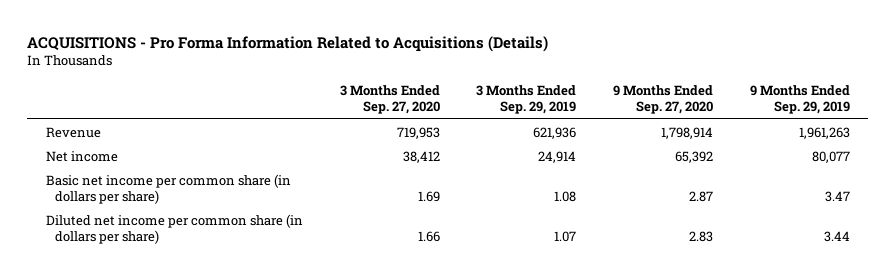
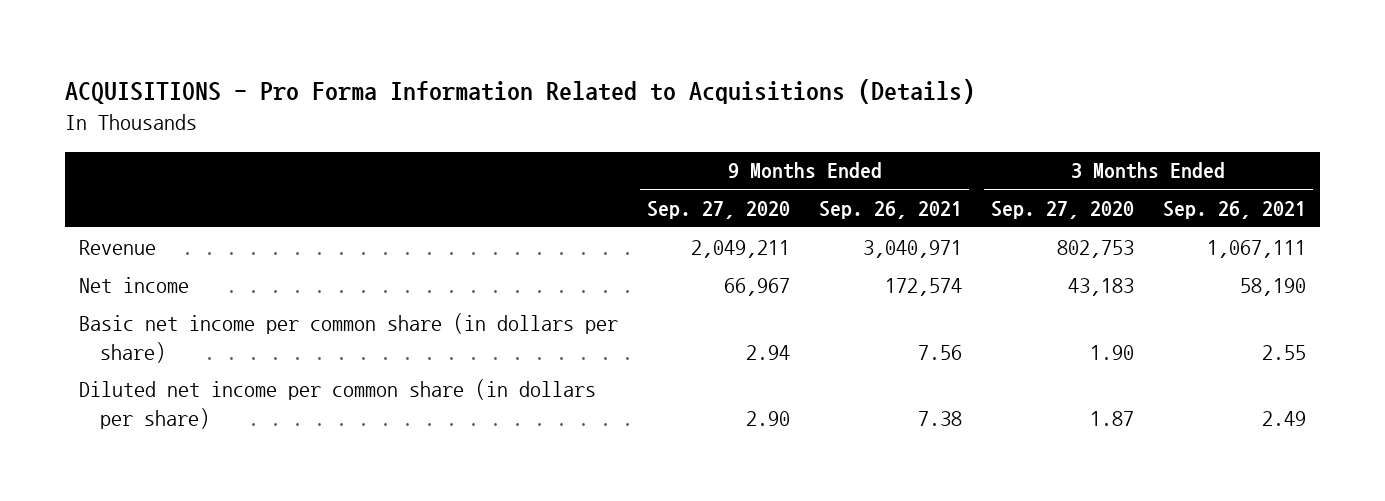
- | 3 Months Ended Sep. 27, 2020 | 3 Months Ended Sep. 29, 2019 | 9 Months Ended Sep. 27, 2020 | 9 Months Ended Sep. 29, 2019
+ | 9 Months Ended Sep. 27, 2020 | 9 Months Ended Sep. 26, 2021 | 3 Months Ended Sep. 27, 2020 | 3 Months Ended Sep. 26, 2021
- Revenue | 719,953 | 621,936 | 1,798,914 | 1,961,263
- Net income | 38,412 | 24,914 | 65,392 | 80,077
- Basic net income per common share (in dollars per share) | 1.69 | 1.08 | 2.87 | 3.47
- Diluted net income per common share (in dollars per share) | 1.66 | 1.07 | 2.83 | 3.44
+ Revenue | 2,049,211 | 3,040,971 | 802,753 | 1,067,111
+ Net income | 66,967 | 172,574 | 43,183 | 58,190
+ Basic net income per common share (in dollars per share) | 2.94 | 7.56 | 1.90 | 2.55
+ Diluted net income per common share (in dollars per share) | 2.90 | 7.38 | 1.87 | 2.49

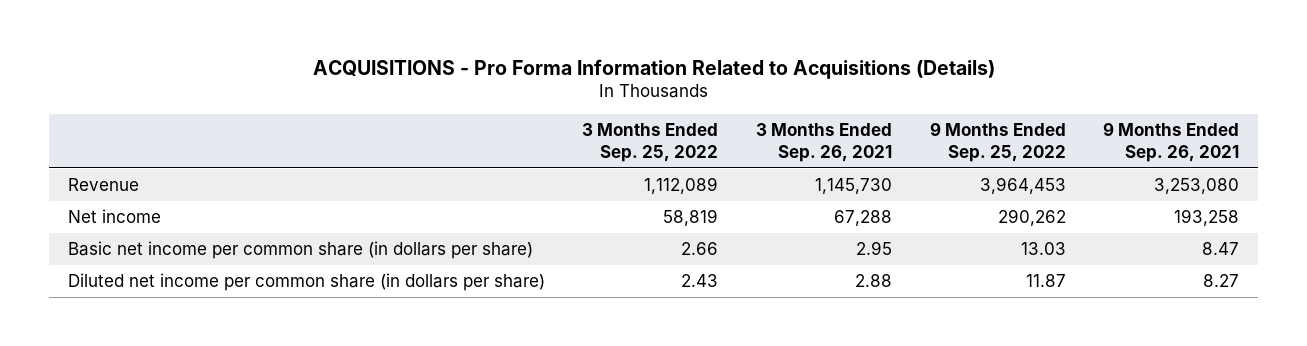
- | 9 Months Ended Sep. 27, 2020 | 9 Months Ended Sep. 26, 2021 | 3 Months Ended Sep. 27, 2020 | 3 Months Ended Sep. 26, 2021
+ | 3 Months Ended Sep. 25, 2022 | 3 Months Ended Sep. 26, 2021 | 9 Months Ended Sep. 25, 2022 | 9 Months Ended Sep. 26, 2021
- Revenue | 2,049,211 | 3,040,971 | 802,753 | 1,067,111
- Net income | 66,967 | 172,574 | 43,183 | 58,190
- Basic net income per common share (in dollars per share) | 2.94 | 7.56 | 1.90 | 2.55
- Diluted net income per common share (in dollars per share) | 2.90 | 7.38 | 1.87 | 2.49
+ Revenue | 1,112,089 | 1,145,730 | 3,964,453 | 3,253,080
+ Net income | 58,819 | 67,288 | 290,262 | 193,258
+ Basic net income per common share (in dollars per share) | 2.66 | 2.95 | 13.03 | 8.47
+ Diluted net income per common share (in dollars per share) | 2.43 | 2.88 | 11.87 | 8.27

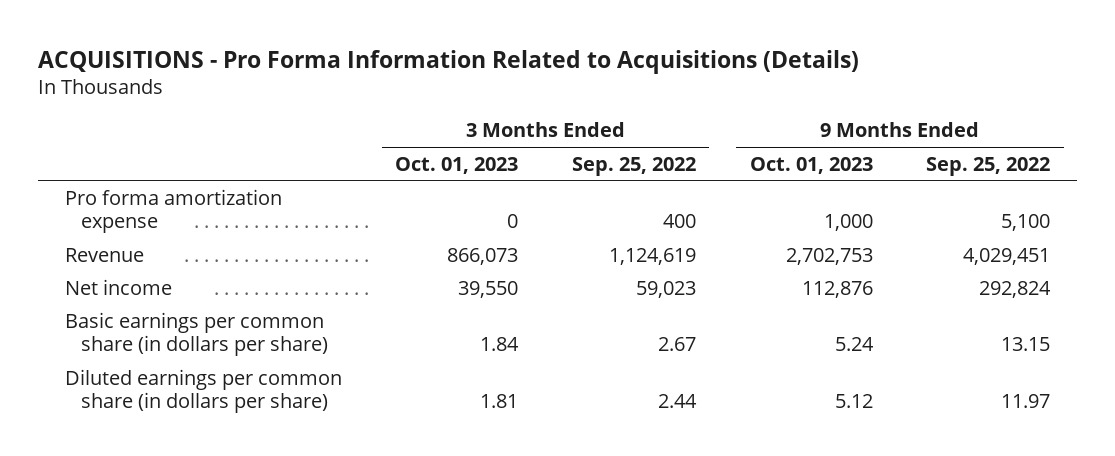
- | 3 Months Ended Sep. 25, 2022 | 3 Months Ended Sep. 26, 2021 | 9 Months Ended Sep. 25, 2022 | 9 Months Ended Sep. 26, 2021
+ | 3 Months Ended Oct. 01, 2023 | 3 Months Ended Sep. 25, 2022 | 9 Months Ended Oct. 01, 2023 | 9 Months Ended Sep. 25, 2022
- Revenue | 1,112,089 | 1,145,730 | 3,964,453 | 3,253,080
- Net income | 58,819 | 67,288 | 290,262 | 193,258
- Basic net income per common share (in dollars per share) | 2.66 | 2.95 | 13.03 | 8.47
- Diluted net income per common share (in dollars per share) | 2.43 | 2.88 | 11.87 | 8.27
+ Pro forma amortization expense | 0 | 400 | 1,000 | 5,100
+ Revenue | 866,073 | 1,124,619 | 2,702,753 | 4,029,451
+ Net income | 39,550 | 59,023 | 112,876 | 292,824
+ Basic earnings per common share (in dollars per share) | 1.84 | 2.67 | 5.24 | 13.15
+ Diluted earnings per common share (in dollars per share) | 1.81 | 2.44 | 5.12 | 11.97

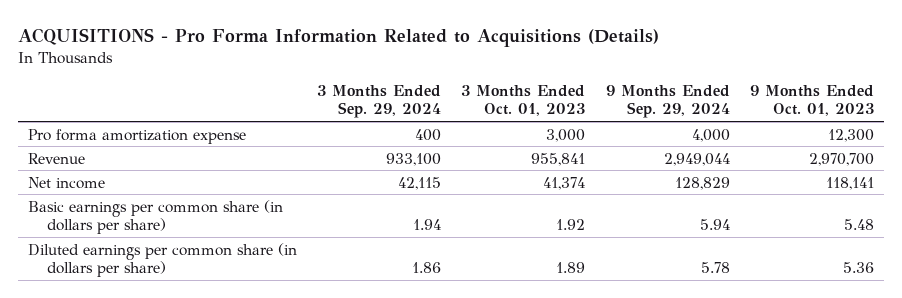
- | 3 Months Ended Oct. 01, 2023 | 3 Months Ended Sep. 25, 2022 | 9 Months Ended Oct. 01, 2023 | 9 Months Ended Sep. 25, 2022
+ | 3 Months Ended Sep. 29, 2024 | 3 Months Ended Oct. 01, 2023 | 9 Months Ended Sep. 29, 2024 | 9 Months Ended Oct. 01, 2023
- Pro forma amortization expense | 0 | 400 | 1,000 | 5,100
- Revenue | 866,073 | 1,124,619 | 2,702,753 | 4,029,451
- Net income | 39,550 | 59,023 | 112,876 | 292,824
- Basic earnings per common share (in dollars per share) | 1.84 | 2.67 | 5.24 | 13.15
- Diluted earnings per common share (in dollars per share) | 1.81 | 2.44 | 5.12 | 11.97
+ Pro forma amortization expense | 400 | 3,000 | 4,000 | 12,300
+ Revenue | 933,100 | 955,841 | 2,949,044 | 2,970,700
+ Net income | 42,115 | 41,374 | 128,829 | 118,141
+ Basic earnings per common share (in dollars per share) | 1.94 | 1.92 | 5.94 | 5.48
+ Diluted earnings per common share (in dollars per share) | 1.86 | 1.89 | 5.78 | 5.36

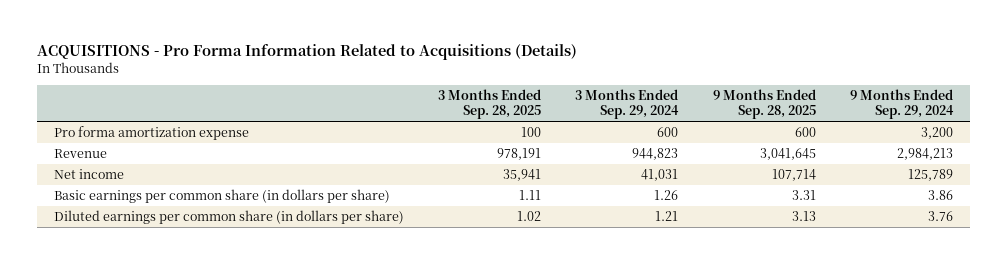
- | 3 Months Ended Sep. 29, 2024 | 3 Months Ended Oct. 01, 2023 | 9 Months Ended Sep. 29, 2024 | 9 Months Ended Oct. 01, 2023
+ | 3 Months Ended Sep. 28, 2025 | 3 Months Ended Sep. 29, 2024 | 9 Months Ended Sep. 28, 2025 | 9 Months Ended Sep. 29, 2024
- Pro forma amortization expense | 400 | 3,000 | 4,000 | 12,300
- Revenue | 933,100 | 955,841 | 2,949,044 | 2,970,700
- Net income | 42,115 | 41,374 | 128,829 | 118,141
- Basic earnings per common share (in dollars per share) | 1.94 | 1.92 | 5.94 | 5.48
- Diluted earnings per common share (in dollars per share) | 1.86 | 1.89 | 5.78 | 5.36
+ Pro forma amortization expense | 100 | 600 | 600 | 3,200
+ Revenue | 978,191 | 944,823 | 3,041,645 | 2,984,213
+ Net income | 35,941 | 41,031 | 107,714 | 125,789
+ Basic earnings per common share (in dollars per share) | 1.11 | 1.26 | 3.31 | 3.86
+ Diluted earnings per common share (in dollars per share) | 1.02 | 1.21 | 3.13 | 3.76

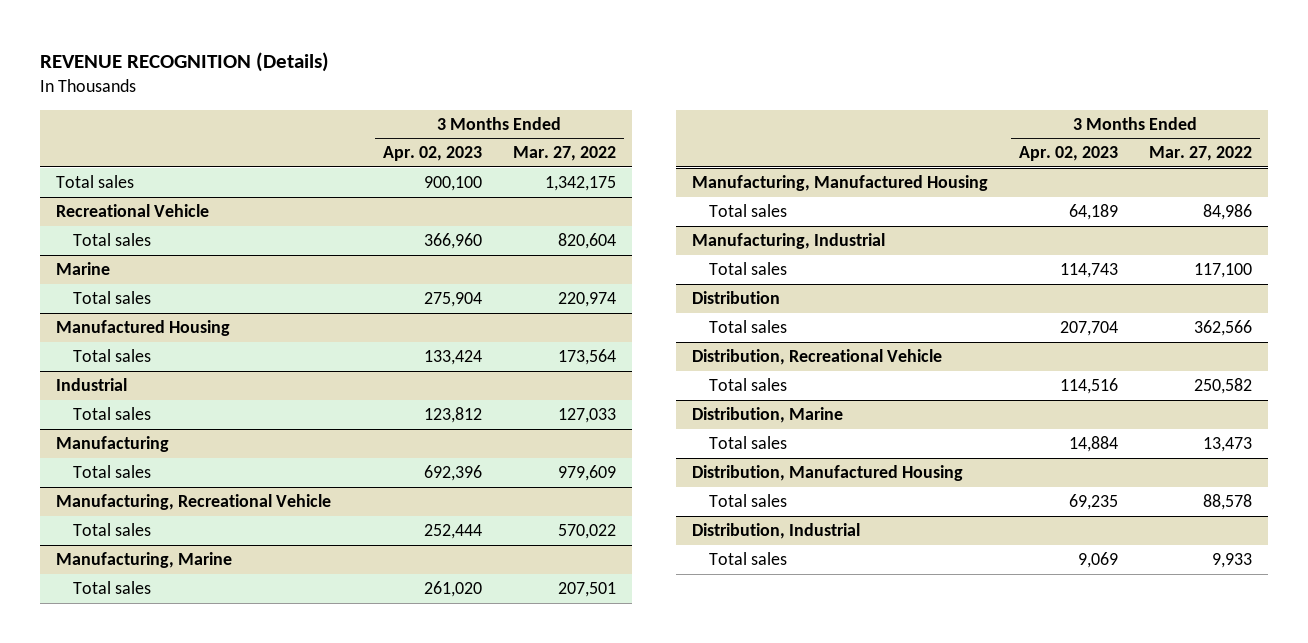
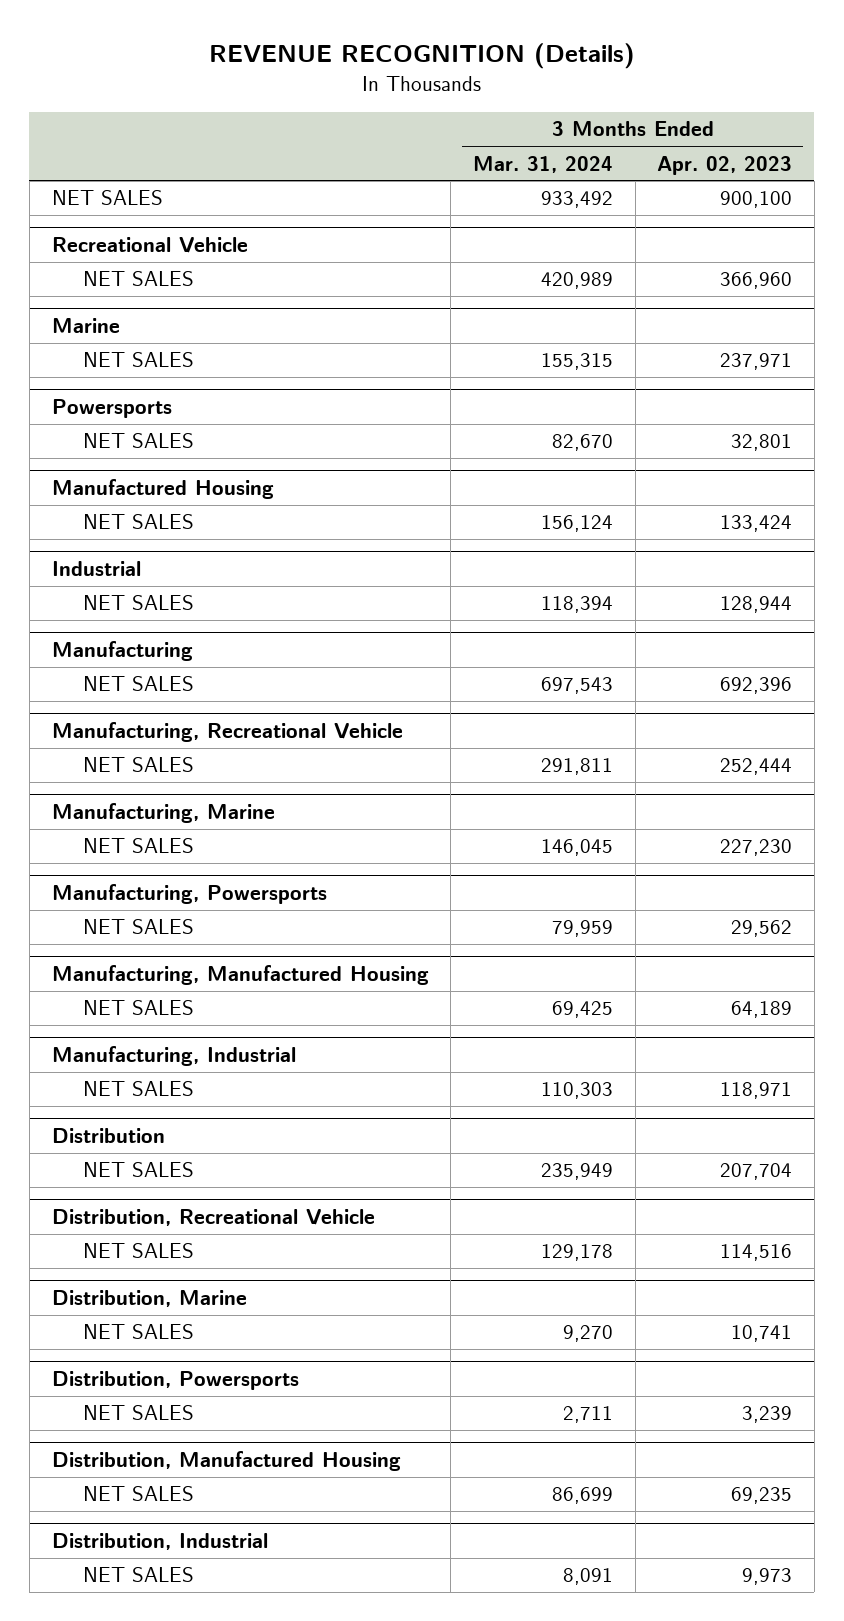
- | 3 Months Ended Apr. 02, 2023 | 3 Months Ended Mar. 27, 2022
+ | 3 Months Ended Mar. 31, 2024 | 3 Months Ended Apr. 02, 2023
- Total sales | 900,100 | 1,342,175
+ NET SALES | 933,492 | 900,100
@ Recreational Vehicle
- Total sales | 366,960 | 820,604
+ NET SALES | 420,989 | 366,960
@ Marine
- Total sales | 275,904 | 220,974
+ NET SALES | 155,315 | 237,971
+ Powersports
+ NET SALES | 82,670 | 32,801
@ Manufactured Housing
- Total sales | 133,424 | 173,564
+ NET SALES | 156,124 | 133,424
@ Industrial
- Total sales | 123,812 | 127,033
+ NET SALES | 118,394 | 128,944
@ Manufacturing
- Total sales | 692,396 | 979,609
+ NET SALES | 697,543 | 692,396
@ Manufacturing, Recreational Vehicle
- Total sales | 252,444 | 570,022
+ NET SALES | 291,811 | 252,444
@ Manufacturing, Marine
- Total sales | 261,020 | 207,501
+ NET SALES | 146,045 | 227,230
+ Manufacturing, Powersports
+ NET SALES | 79,959 | 29,562
@ Manufacturing, Manufactured Housing
- Total sales | 64,189 | 84,986
+ NET SALES | 69,425 | 64,189
@ Manufacturing, Industrial
- Total sales | 114,743 | 117,100
+ NET SALES | 110,303 | 118,971
@ Distribution
- Total sales | 207,704 | 362,566
+ NET SALES | 235,949 | 207,704
@ Distribution, Recreational Vehicle
- Total sales | 114,516 | 250,582
+ NET SALES | 129,178 | 114,516
@ Distribution, Marine
- Total sales | 14,884 | 13,473
+ NET SALES | 9,270 | 10,741
+ Distribution, Powersports
+ NET SALES | 2,711 | 3,239
@ Distribution, Manufactured Housing
- Total sales | 69,235 | 88,578
+ NET SALES | 86,699 | 69,235
@ Distribution, Industrial
- Total sales | 9,069 | 9,933
+ NET SALES | 8,091 | 9,973

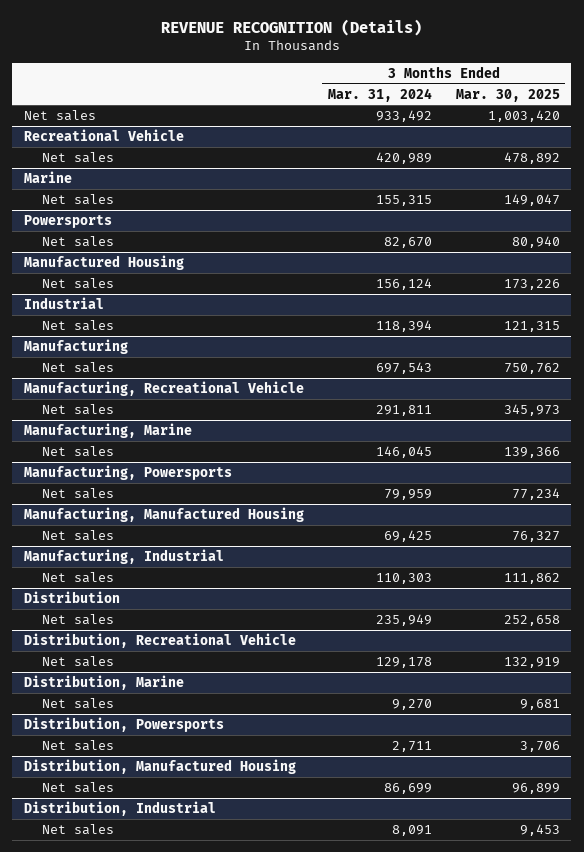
- | 3 Months Ended Mar. 31, 2024 | 3 Months Ended Apr. 02, 2023
+ | 3 Months Ended Mar. 31, 2024 | 3 Months Ended Mar. 30, 2025
- NET SALES | 933,492 | 900,100
+ Net sales | 933,492 | 1,003,420
@ Recreational Vehicle
- NET SALES | 420,989 | 366,960
+ Net sales | 420,989 | 478,892
@ Marine
- NET SALES | 155,315 | 237,971
+ Net sales | 155,315 | 149,047
@ Powersports
- NET SALES | 82,670 | 32,801
+ Net sales | 82,670 | 80,940
@ Manufactured Housing
- NET SALES | 156,124 | 133,424
+ Net sales | 156,124 | 173,226
@ Industrial
- NET SALES | 118,394 | 128,944
+ Net sales | 118,394 | 121,315
@ Manufacturing
- NET SALES | 697,543 | 692,396
+ Net sales | 697,543 | 750,762
@ Manufacturing, Recreational Vehicle
- NET SALES | 291,811 | 252,444
+ Net sales | 291,811 | 345,973
@ Manufacturing, Marine
- NET SALES | 146,045 | 227,230
+ Net sales | 146,045 | 139,366
@ Manufacturing, Powersports
- NET SALES | 79,959 | 29,562
+ Net sales | 79,959 | 77,234
@ Manufacturing, Manufactured Housing
- NET SALES | 69,425 | 64,189
+ Net sales | 69,425 | 76,327
@ Manufacturing, Industrial
- NET SALES | 110,303 | 118,971
+ Net sales | 110,303 | 111,862
@ Distribution
- NET SALES | 235,949 | 207,704
+ Net sales | 235,949 | 252,658
@ Distribution, Recreational Vehicle
- NET SALES | 129,178 | 114,516
+ Net sales | 129,178 | 132,919
@ Distribution, Marine
- NET SALES | 9,270 | 10,741
+ Net sales | 9,270 | 9,681
@ Distribution, Powersports
- NET SALES | 2,711 | 3,239
+ Net sales | 2,711 | 3,706
@ Distribution, Manufactured Housing
- NET SALES | 86,699 | 69,235
+ Net sales | 86,699 | 96,899
@ Distribution, Industrial
- NET SALES | 8,091 | 9,973
+ Net sales | 8,091 | 9,453

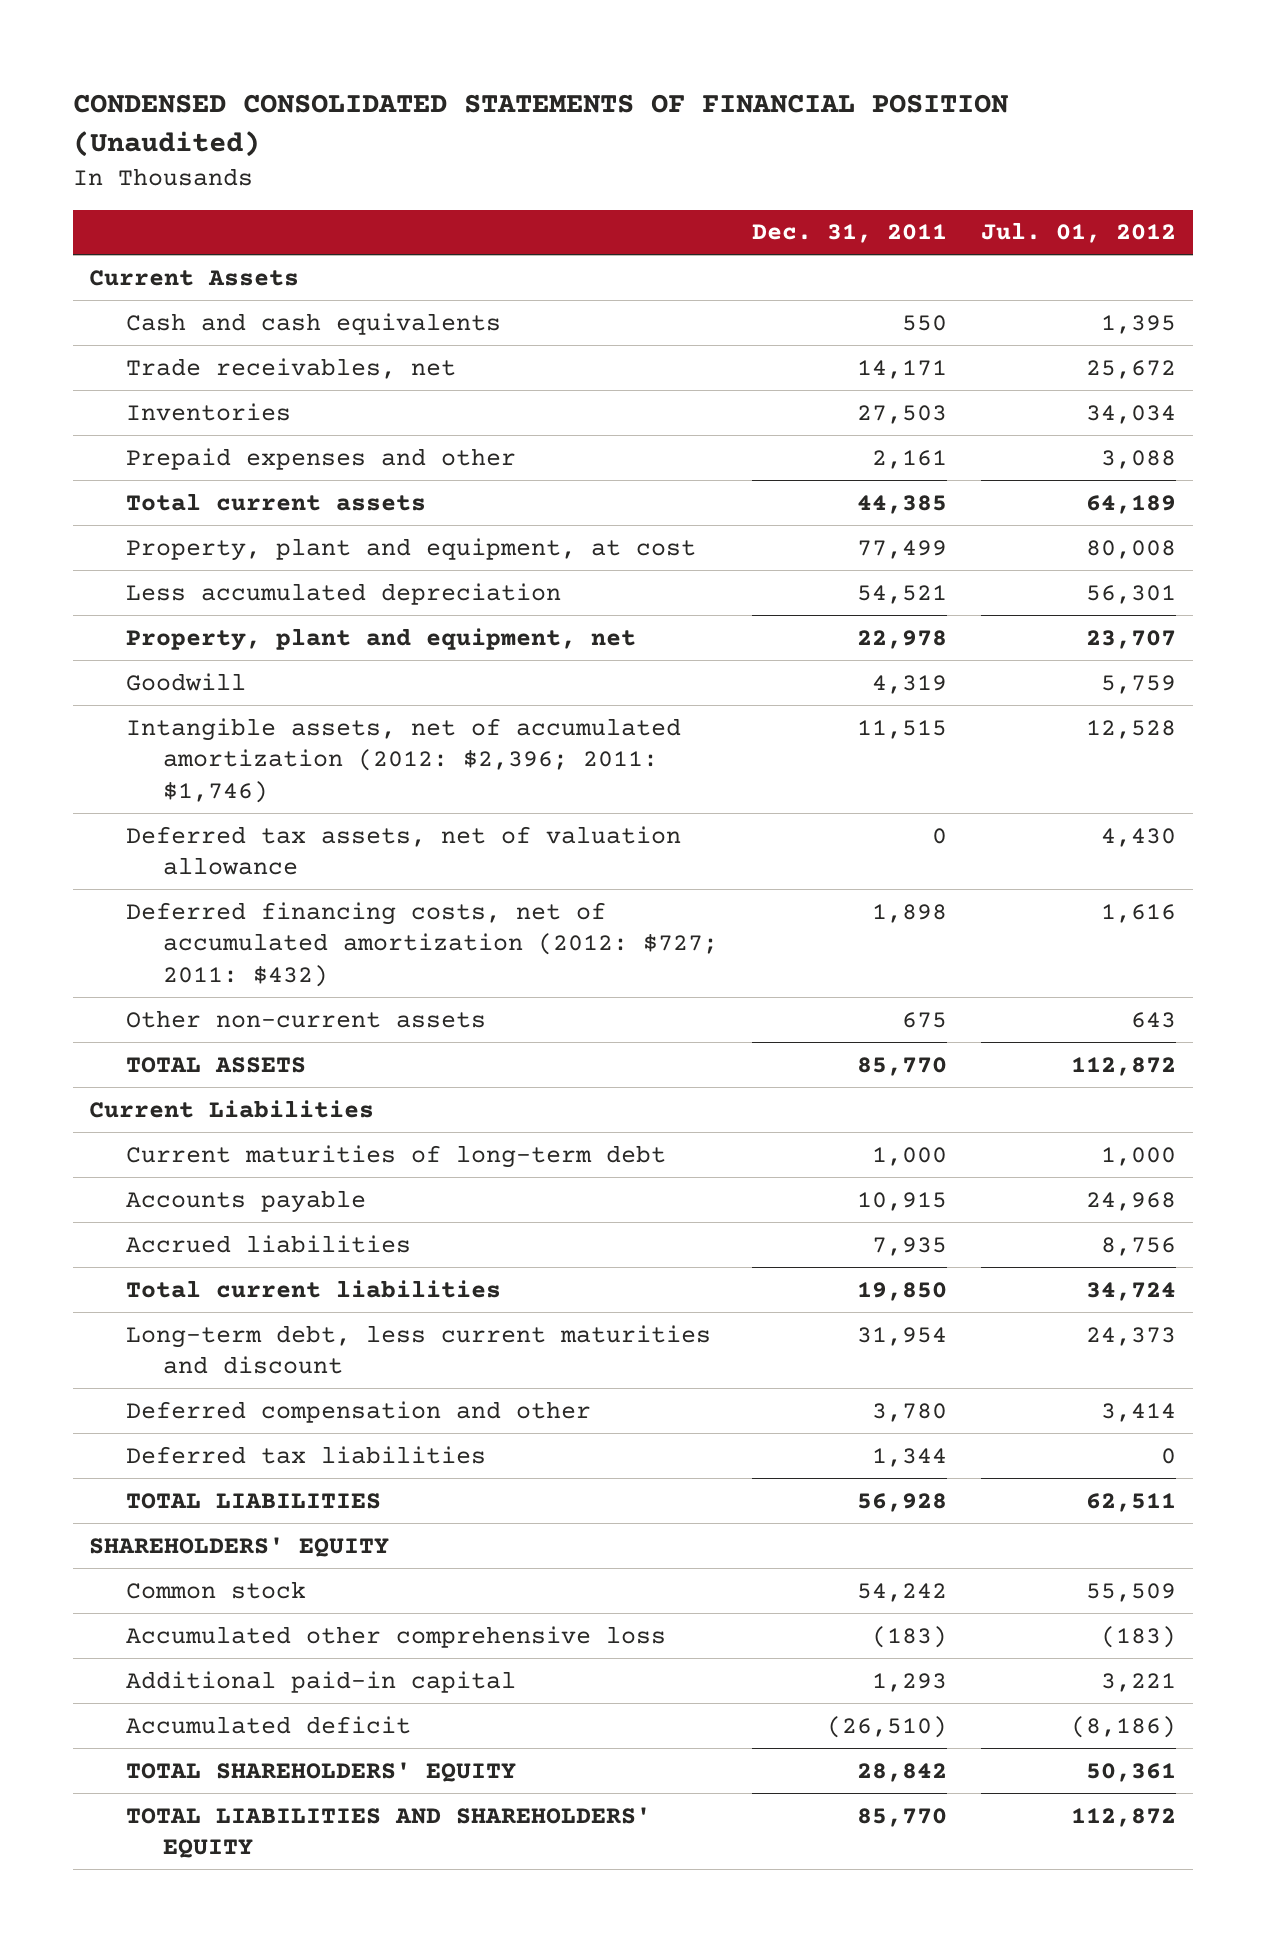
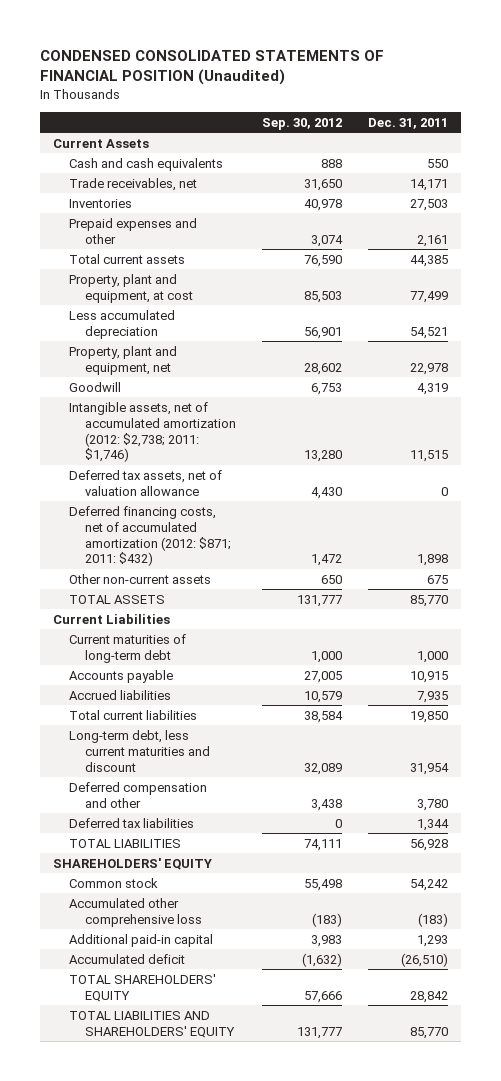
- | Dec. 31, 2011 | Jul. 01, 2012
+ | Sep. 30, 2012 | Dec. 31, 2011
- Intangible assets, net of accumulated amortization (2012: $2,396; 2011: $1,746) | 11,515 | 12,528
+ Intangible assets, net of accumulated amortization (2012: $2,738; 2011: $1,746) | 13,280 | 11,515
- Deferred financing costs, net of accumulated amortization (2012: $727; 2011: $432) | 1,898 | 1,616
+ Deferred financing costs, net of accumulated amortization (2012: $871; 2011: $432) | 1,472 | 1,898

